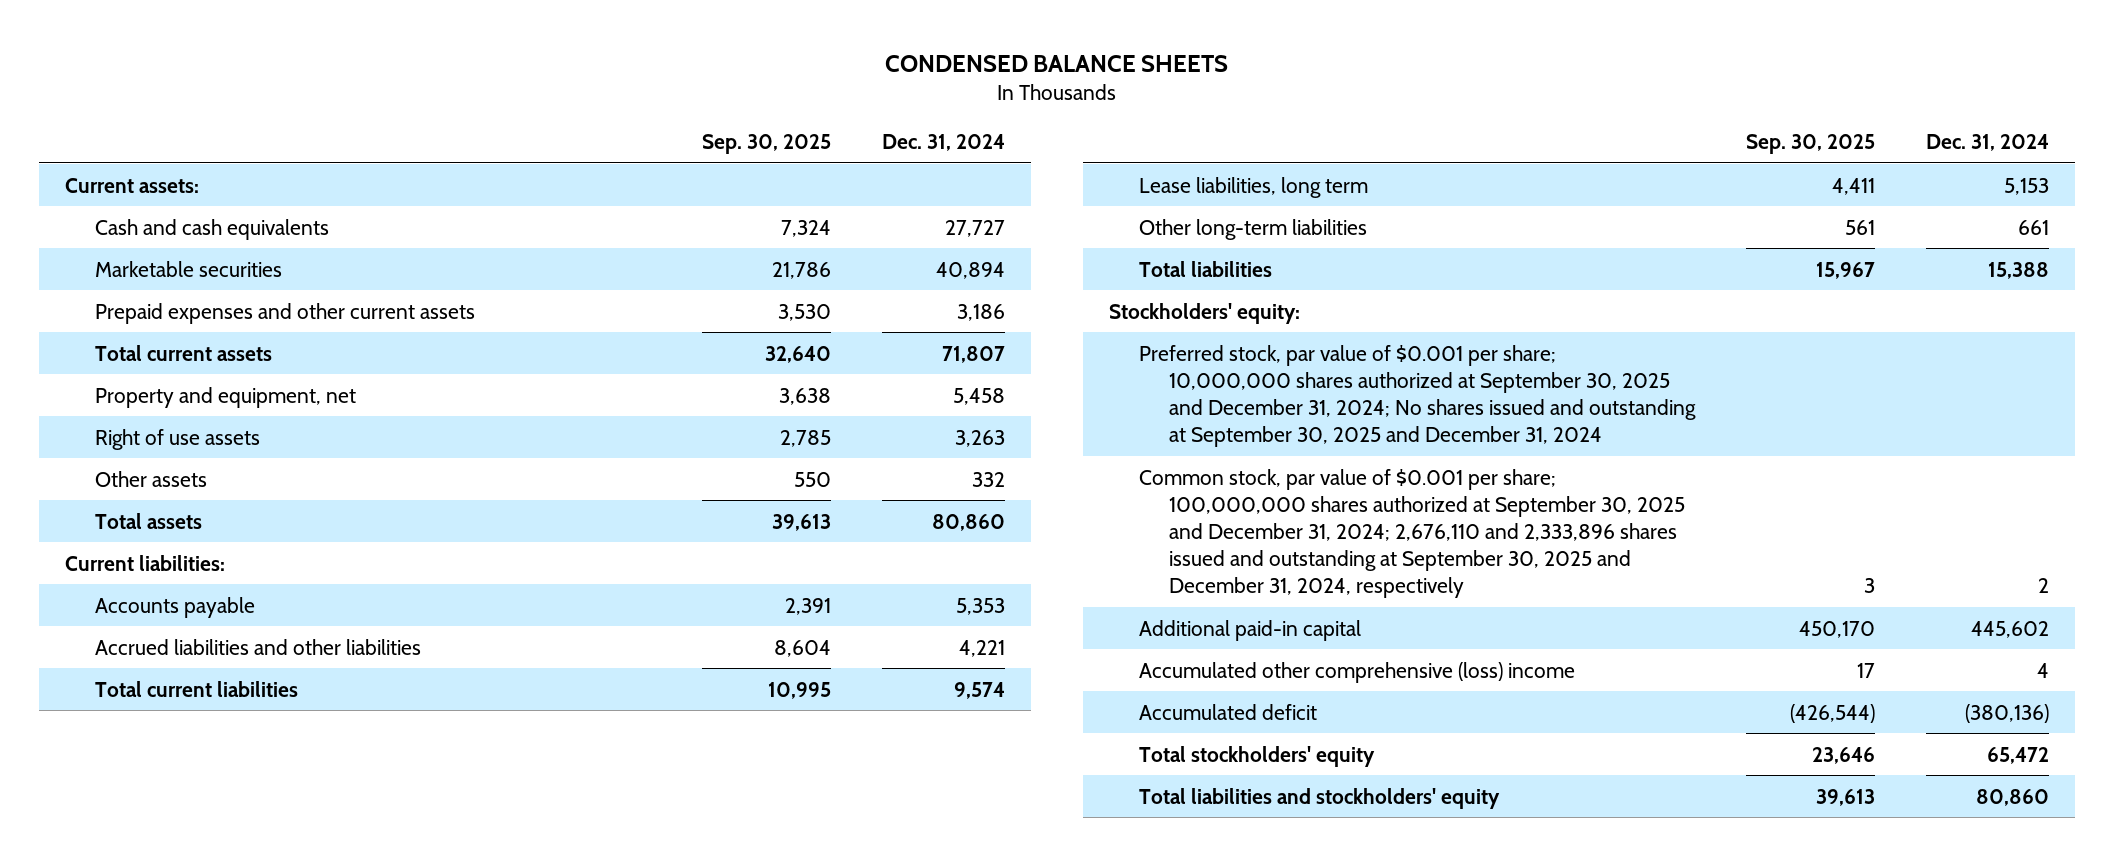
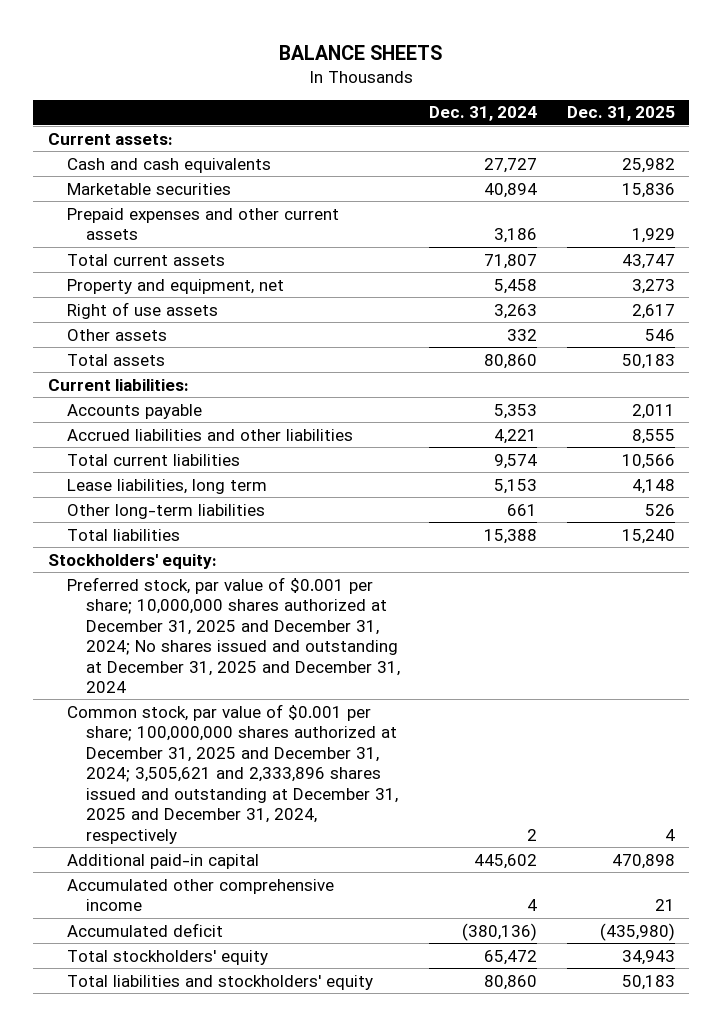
- CONDENSED BALANCE SHEETS
+ BALANCE SHEETS
- | Sep. 30, 2025 | Dec. 31, 2024
+ | Dec. 31, 2024 | Dec. 31, 2025
- Preferred stock, par value of $0.001 per share; 10,000,000 shares authorized at September 30, 2025 and December 31, 2024; No shares issued and outstanding at September 30, 2025 and December 31, 2024
- Common stock, par value of $0.001 per share; 100,000,000 shares authorized at September 30, 2025 and December 31, 2024; 2,676,110 and 2,333,896 shares issued and outstanding at September 30, 2025 and December 31, 2024, respectively | 3 | 2
+ Preferred stock, par value of $0.001 per share; 10,000,000 shares authorized at December 31, 2025 and December 31, 2024; No shares issued and outstanding at December 31, 2025 and December 31, 2024
+ Common stock, par value of $0.001 per share; 100,000,000 shares authorized at December 31, 2025 and December 31, 2024; 3,505,621 and 2,333,896 shares issued and outstanding at December 31, 2025 and December 31, 2024, respectively | 2 | 4
- Accumulated other comprehensive (loss) income | 17 | 4
+ Accumulated other comprehensive income | 4 | 21

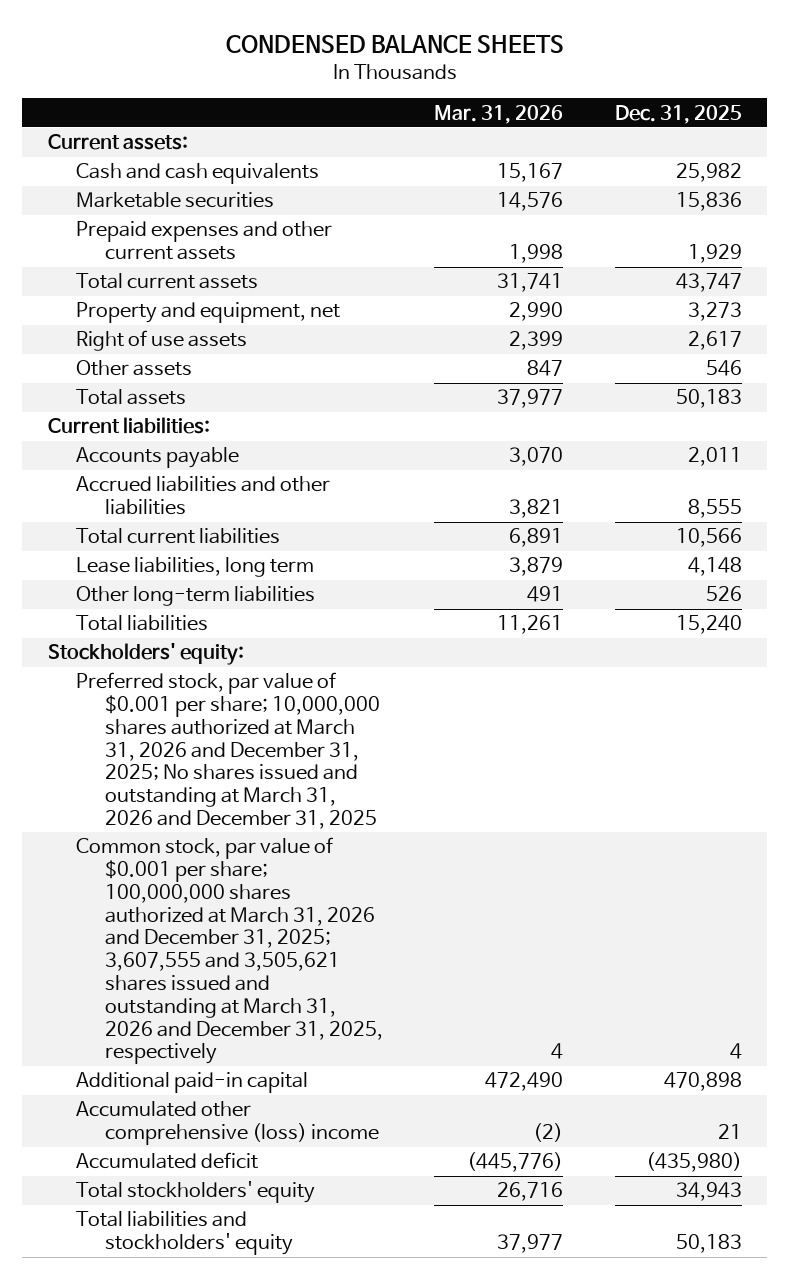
- BALANCE SHEETS
+ CONDENSED BALANCE SHEETS
- | Dec. 31, 2024 | Dec. 31, 2025
+ | Mar. 31, 2026 | Dec. 31, 2025
- Preferred stock, par value of $0.001 per share; 10,000,000 shares authorized at December 31, 2025 and December 31, 2024; No shares issued and outstanding at December 31, 2025 and December 31, 2024
- Common stock, par value of $0.001 per share; 100,000,000 shares authorized at December 31, 2025 and December 31, 2024; 3,505,621 and 2,333,896 shares issued and outstanding at December 31, 2025 and December 31, 2024, respectively | 2 | 4
+ Preferred stock, par value of $0.001 per share; 10,000,000 shares authorized at March 31, 2026 and December 31, 2025; No shares issued and outstanding at March 31, 2026 and December 31, 2025
+ Common stock, par value of $0.001 per share; 100,000,000 shares authorized at March 31, 2026 and December 31, 2025; 3,607,555 and 3,505,621 shares issued and outstanding at March 31, 2026 and December 31, 2025, respectively | 4 | 4
- Accumulated other comprehensive income | 4 | 21
+ Accumulated other comprehensive (loss) income | (2) | 21

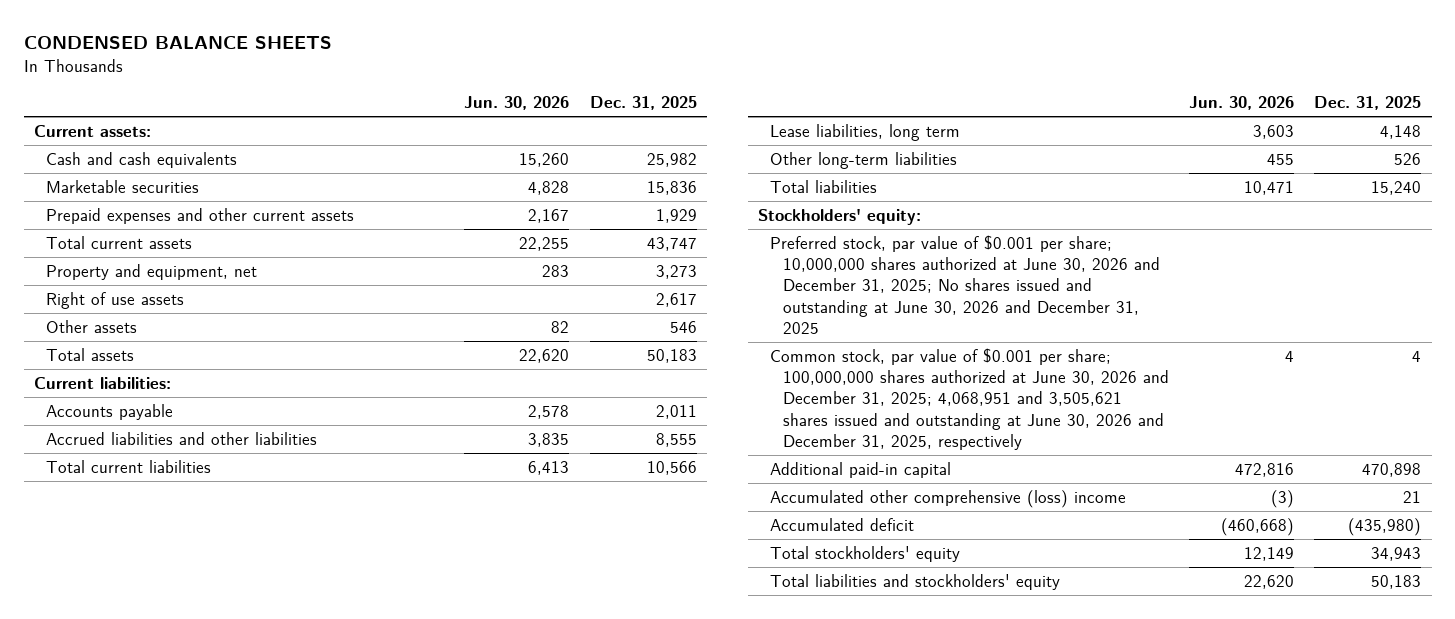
- | Mar. 31, 2026 | Dec. 31, 2025
+ | Jun. 30, 2026 | Dec. 31, 2025
- Preferred stock, par value of $0.001 per share; 10,000,000 shares authorized at March 31, 2026 and December 31, 2025; No shares issued and outstanding at March 31, 2026 and December 31, 2025
- Common stock, par value of $0.001 per share; 100,000,000 shares authorized at March 31, 2026 and December 31, 2025; 3,607,555 and 3,505,621 shares issued and outstanding at March 31, 2026 and December 31, 2025, respectively | 4 | 4
+ Preferred stock, par value of $0.001 per share; 10,000,000 shares authorized at June 30, 2026 and December 31, 2025; No shares issued and outstanding at June 30, 2026 and December 31, 2025
+ Common stock, par value of $0.001 per share; 100,000,000 shares authorized at June 30, 2026 and December 31, 2025; 4,068,951 and 3,505,621 shares issued and outstanding at June 30, 2026 and December 31, 2025, respectively | 4 | 4

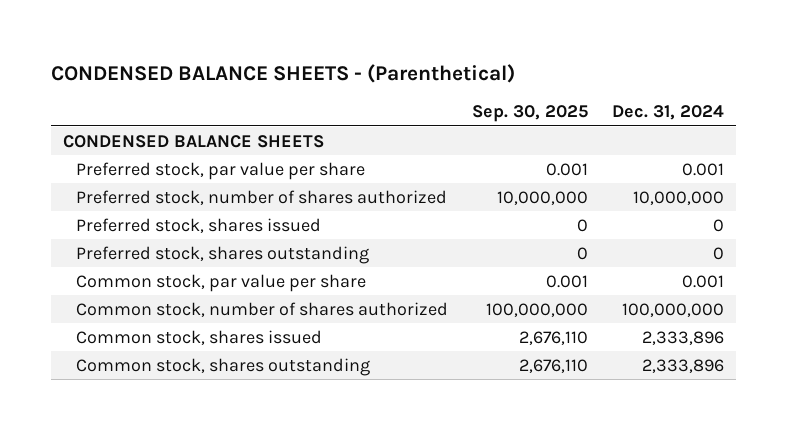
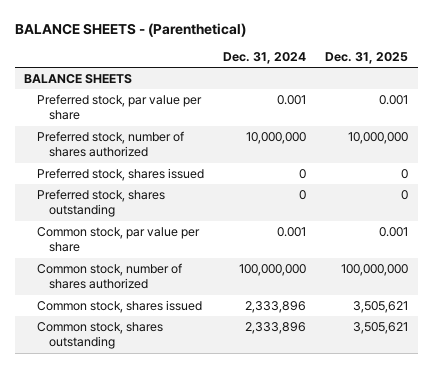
- CONDENSED BALANCE SHEETS - (Parenthetical)
+ BALANCE SHEETS - (Parenthetical)
- | Sep. 30, 2025 | Dec. 31, 2024
+ | Dec. 31, 2024 | Dec. 31, 2025
- CONDENSED BALANCE SHEETS
+ BALANCE SHEETS

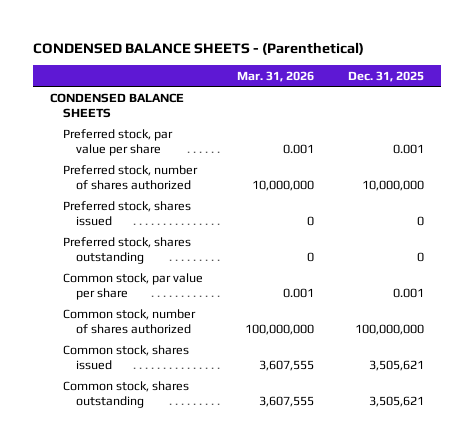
- BALANCE SHEETS - (Parenthetical)
+ CONDENSED BALANCE SHEETS - (Parenthetical)
- | Dec. 31, 2024 | Dec. 31, 2025
+ | Mar. 31, 2026 | Dec. 31, 2025
- BALANCE SHEETS
+ CONDENSED BALANCE SHEETS

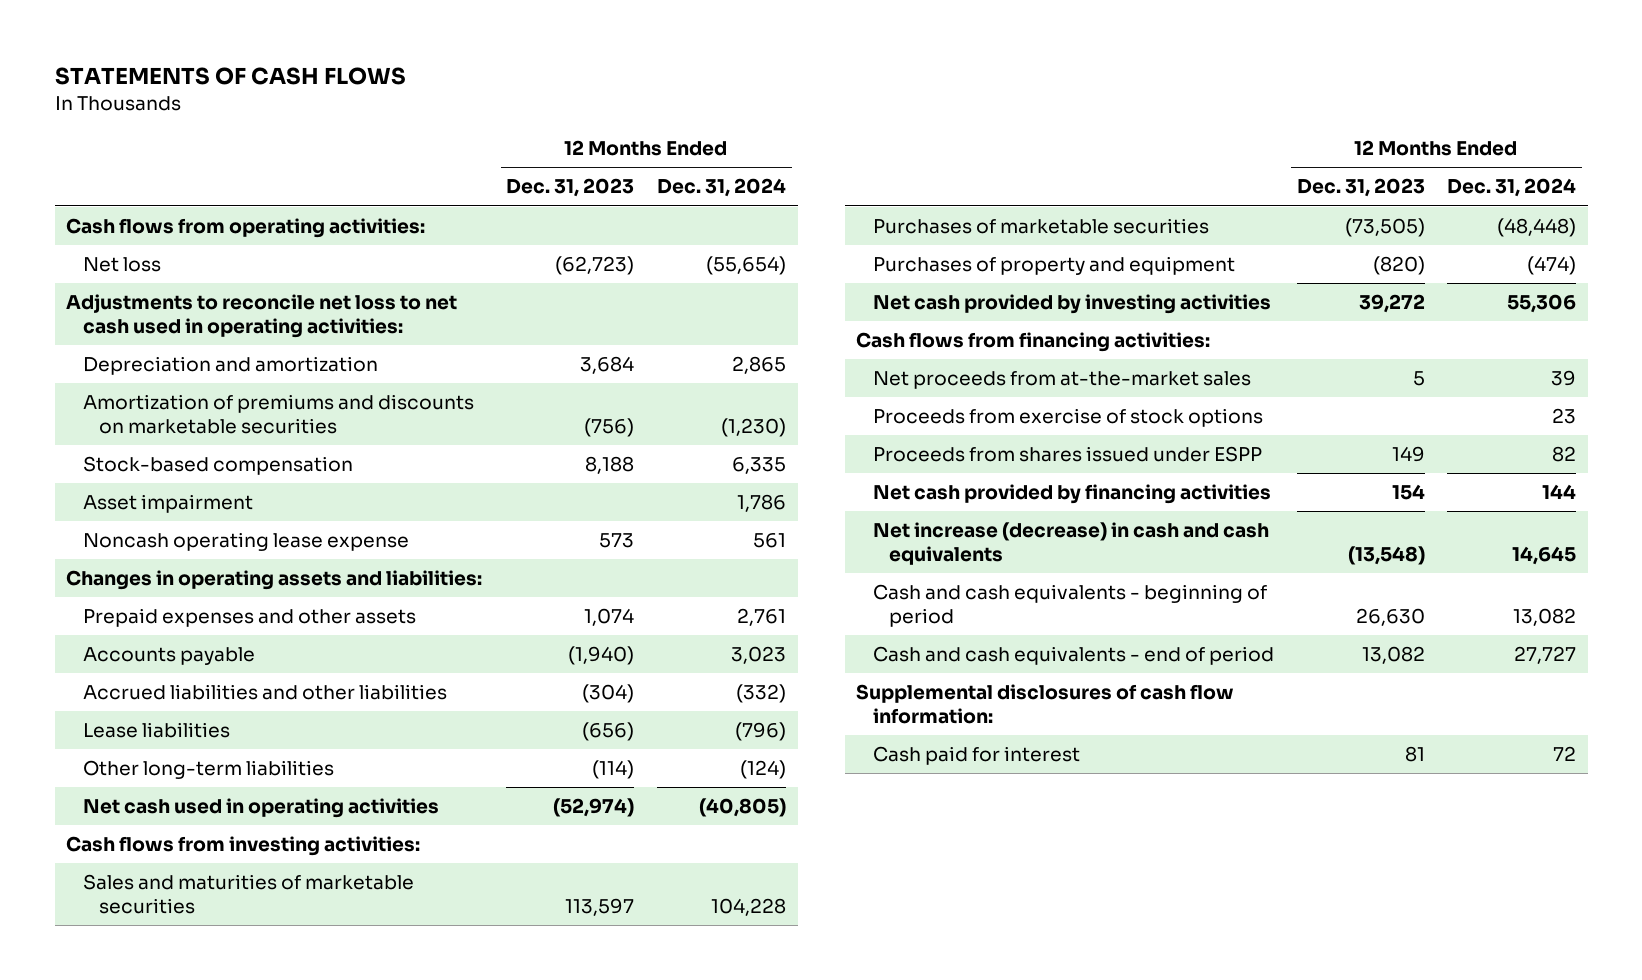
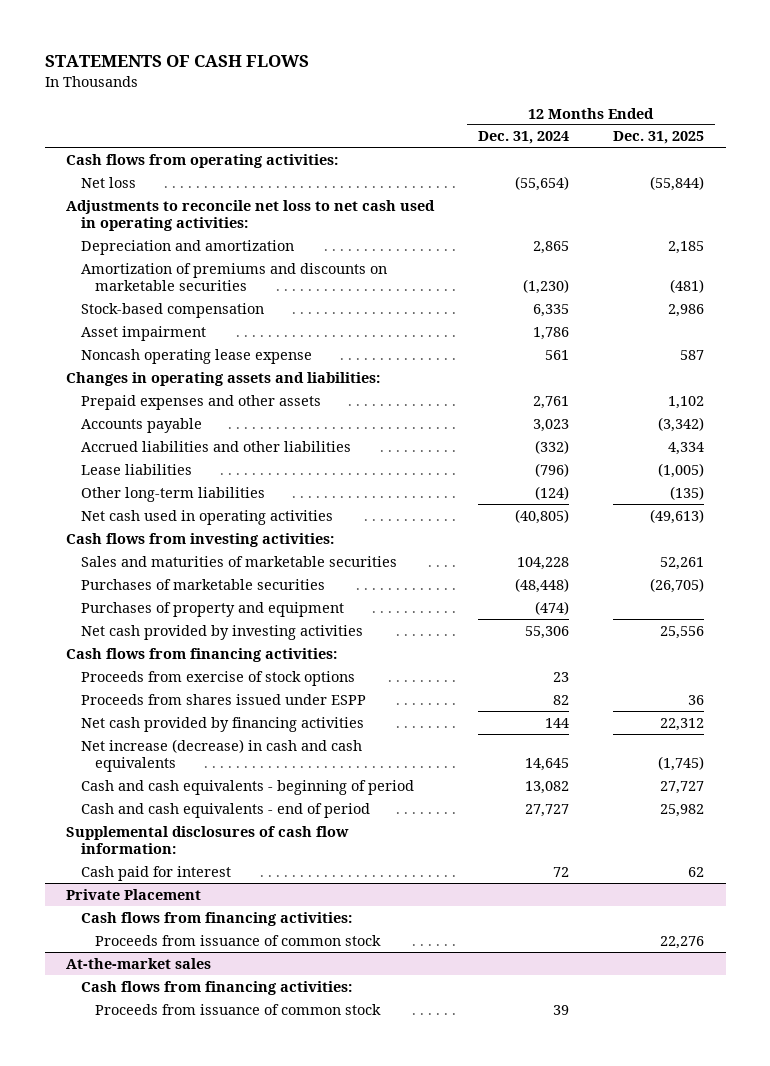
- | 12 Months Ended Dec. 31, 2023 | 12 Months Ended Dec. 31, 2024
+ | 12 Months Ended Dec. 31, 2024 | 12 Months Ended Dec. 31, 2025
- Net proceeds from at-the-market sales | 5 | 39
+ Private Placement
+ Cash flows from financing activities:
+ Proceeds from issuance of common stock | | 22,276
+ At-the-market sales
+ Cash flows from financing activities:
+ Proceeds from issuance of common stock | 39 |

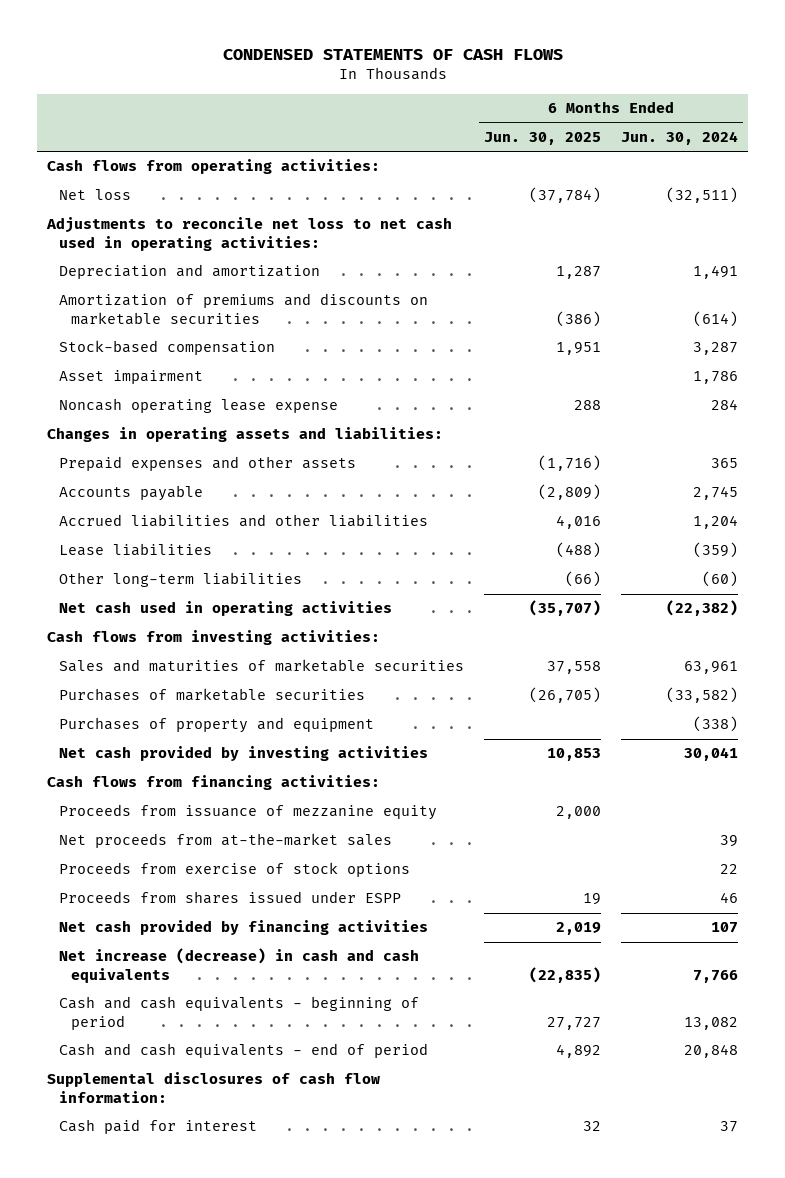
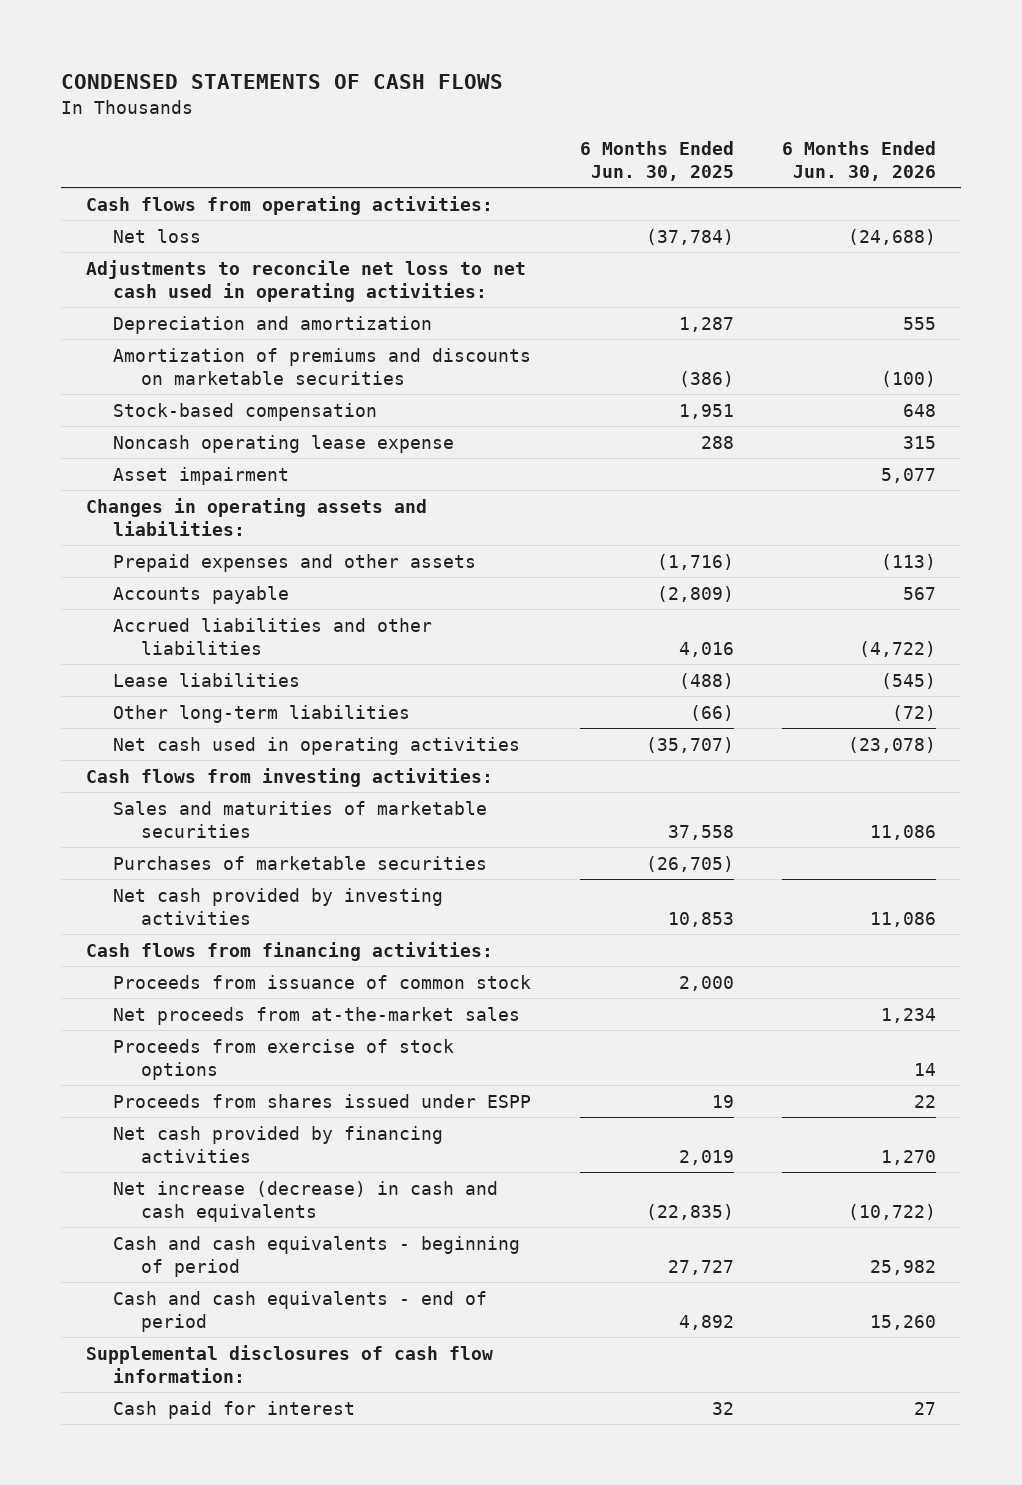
- | 6 Months Ended Jun. 30, 2025 | 6 Months Ended Jun. 30, 2024
+ | 6 Months Ended Jun. 30, 2025 | 6 Months Ended Jun. 30, 2026
moved down: Asset impairment | | 5,077
- Purchases of property and equipment | | (338)
- Proceeds from issuance of mezzanine equity | 2,000 |
+ Proceeds from issuance of common stock | 2,000 |

